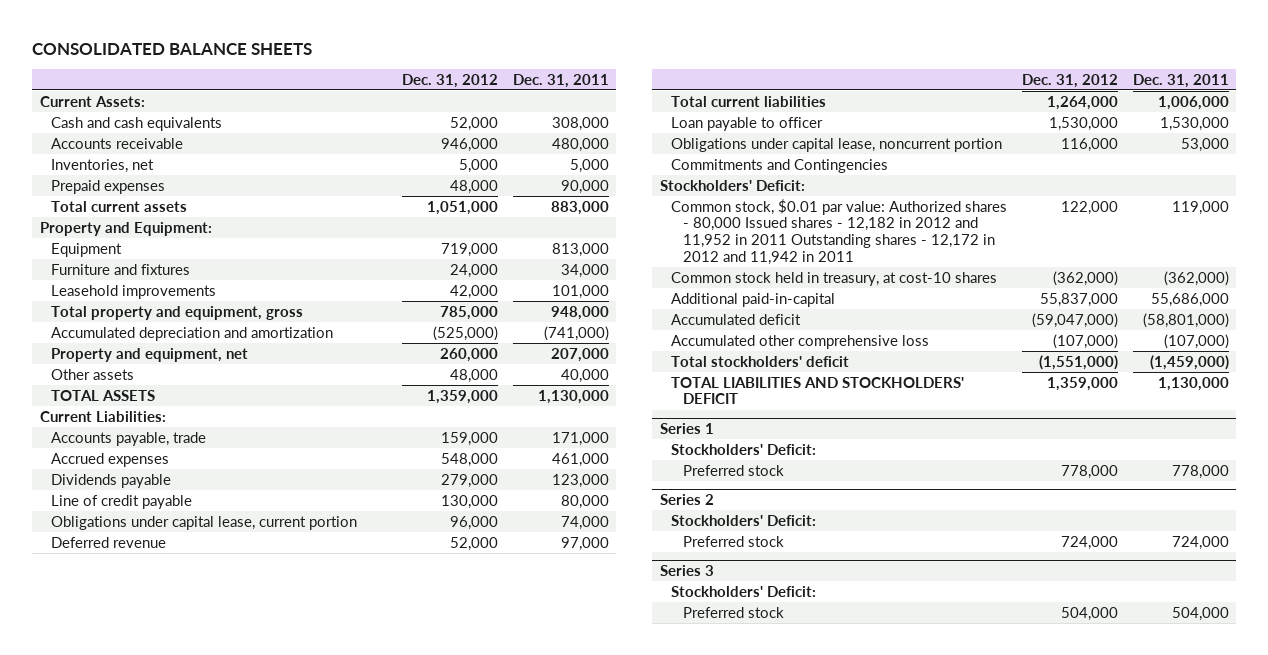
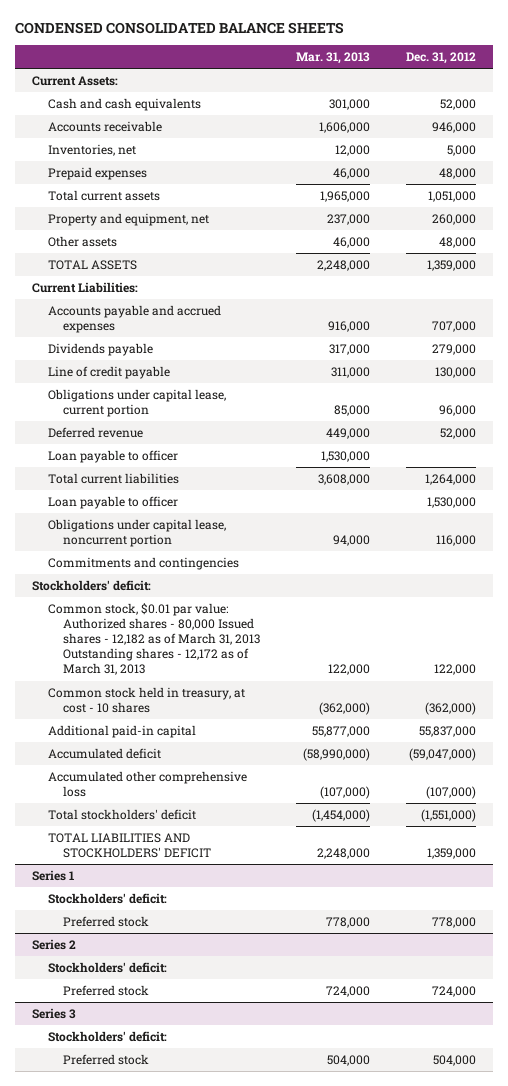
- CONSOLIDATED BALANCE SHEETS
+ CONDENSED CONSOLIDATED BALANCE SHEETS
- | Dec. 31, 2012 | Dec. 31, 2011
+ | Mar. 31, 2013 | Dec. 31, 2012
- Property and Equipment:
- Equipment | 719,000 | 813,000
- Furniture and fixtures | 24,000 | 34,000
- Leasehold improvements | 42,000 | 101,000
- Total property and equipment, gross | 785,000 | 948,000
- Accumulated depreciation and amortization | (525,000) | (741,000)
- Accounts payable, trade | 159,000 | 171,000
- Accrued expenses | 548,000 | 461,000
+ Accounts payable and accrued expenses | 916,000 | 707,000
+ Loan payable to officer | 1,530,000 |
- Commitments and Contingencies
- Stockholders' Deficit:
- Common stock, $0.01 par value: Authorized shares - 80,000 Issued shares - 12,182 in 2012 and 11,952 in 2011 Outstanding shares - 12,172 in 2012 and 11,942 in 2011 | 122,000 | 119,000
- Common stock held in treasury, at cost-10 shares | (362,000) | (362,000)
- Additional paid-in-capital | 55,837,000 | 55,686,000
+ Commitments and contingencies
+ Stockholders' deficit:
+ Common stock, $0.01 par value: Authorized shares - 80,000 Issued shares - 12,182 as of March 31, 2013 Outstanding shares - 12,172 as of March 31, 2013 | 122,000 | 122,000
+ Common stock held in treasury, at cost - 10 shares | (362,000) | (362,000)
+ Additional paid-in capital | 55,877,000 | 55,837,000
@ Series 1
- Stockholders' Deficit:
+ Stockholders' deficit:
@ Series 2
- Stockholders' Deficit:
+ Stockholders' deficit:
@ Series 3
- Stockholders' Deficit:
+ Stockholders' deficit:

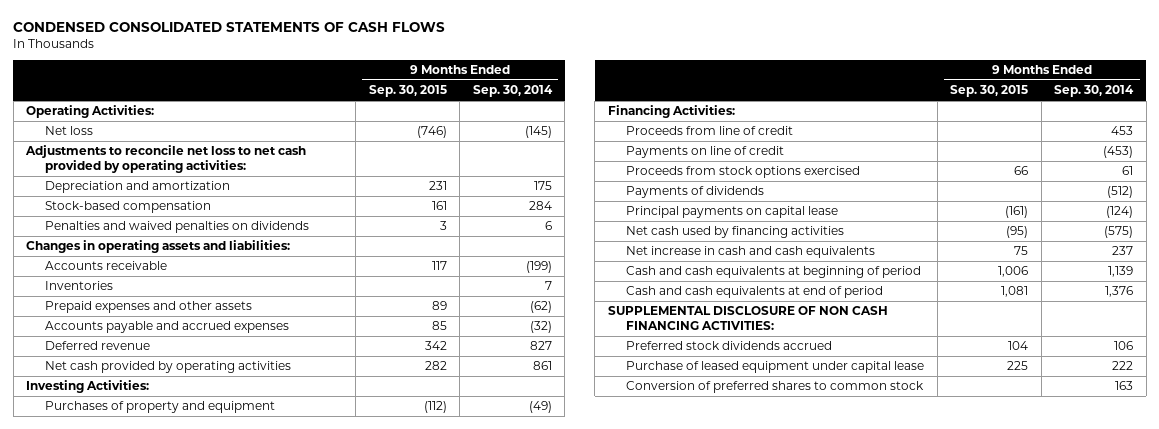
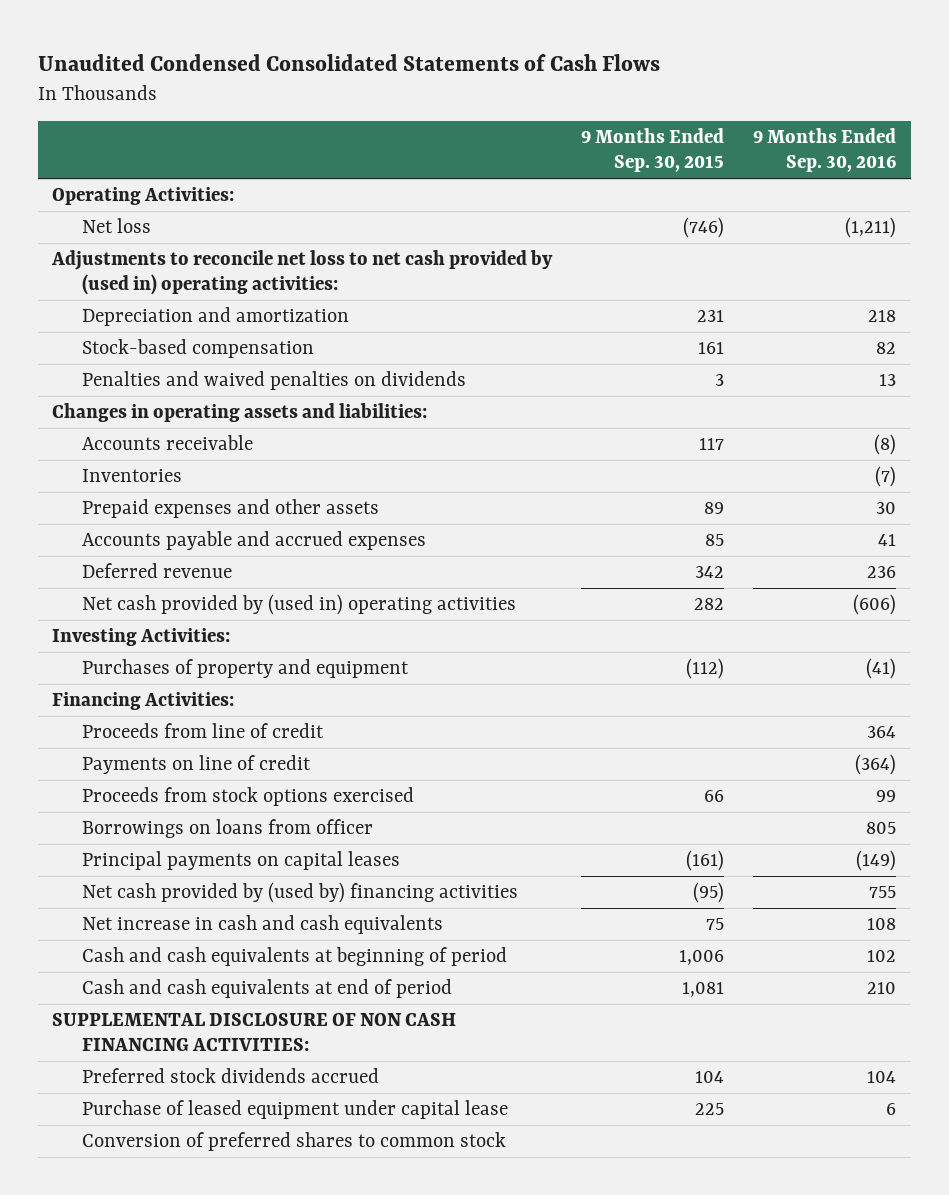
- CONDENSED CONSOLIDATED STATEMENTS OF CASH FLOWS
+ Unaudited Condensed Consolidated Statements of Cash Flows
- | 9 Months Ended Sep. 30, 2015 | 9 Months Ended Sep. 30, 2014
+ | 9 Months Ended Sep. 30, 2015 | 9 Months Ended Sep. 30, 2016
- Adjustments to reconcile net loss to net cash provided by operating activities:
+ Adjustments to reconcile net loss to net cash provided by (used in) operating activities:
- Net cash provided by operating activities | 282 | 861
+ Net cash provided by (used in) operating activities | 282 | (606)
- Payments of dividends | | (512)
- Principal payments on capital lease | (161) | (124)
- Net cash used by financing activities | (95) | (575)
+ Borrowings on loans from officer | | 805
+ Principal payments on capital leases | (161) | (149)
+ Net cash provided by (used by) financing activities | (95) | 755

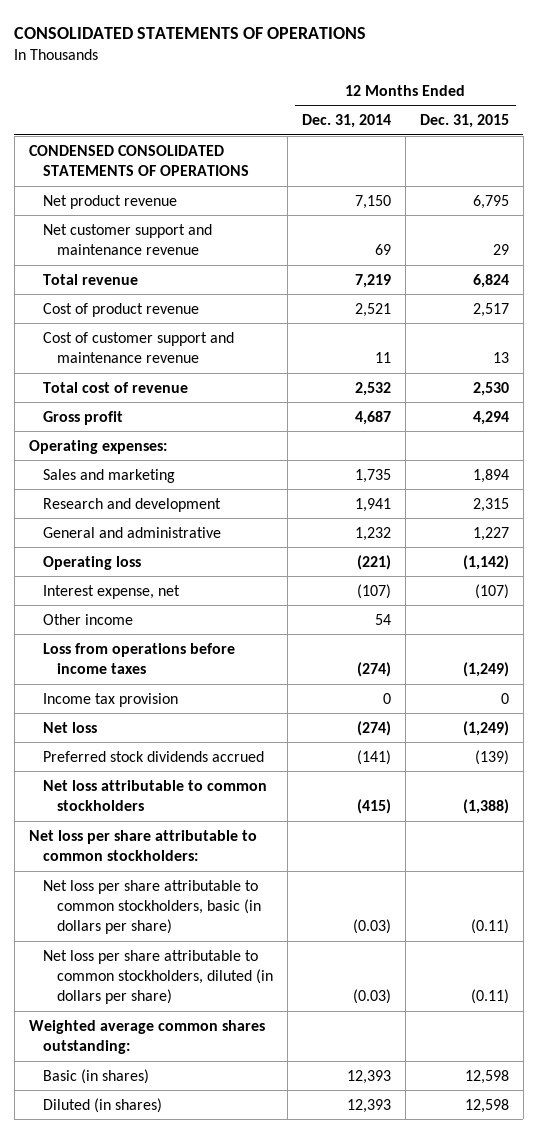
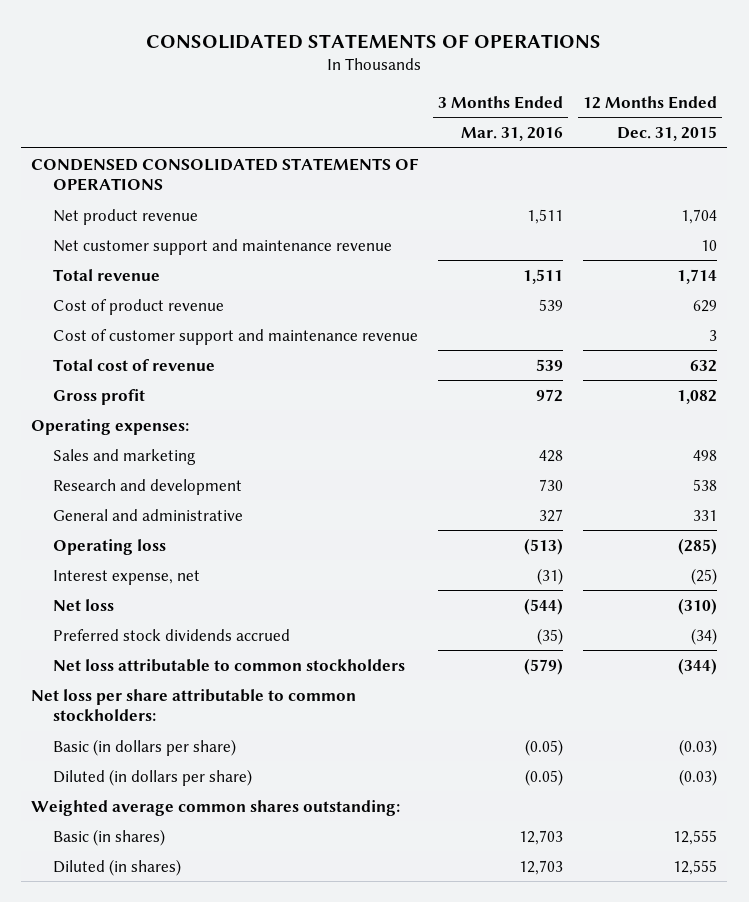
- | 12 Months Ended Dec. 31, 2014 | 12 Months Ended Dec. 31, 2015
+ | 3 Months Ended Mar. 31, 2016 | 12 Months Ended Dec. 31, 2015
- Net product revenue | 7,150 | 6,795
- Net customer support and maintenance revenue | 69 | 29
- Total revenue | 7,219 | 6,824
- Cost of product revenue | 2,521 | 2,517
- Cost of customer support and maintenance revenue | 11 | 13
- Total cost of revenue | 2,532 | 2,530
- Gross profit | 4,687 | 4,294
+ Net product revenue | 1,511 | 1,704
+ Net customer support and maintenance revenue | | 10
+ Total revenue | 1,511 | 1,714
+ Cost of product revenue | 539 | 629
+ Cost of customer support and maintenance revenue | | 3
+ Total cost of revenue | 539 | 632
+ Gross profit | 972 | 1,082
- Sales and marketing | 1,735 | 1,894
- Research and development | 1,941 | 2,315
- General and administrative | 1,232 | 1,227
- Operating loss | (221) | (1,142)
- Interest expense, net | (107) | (107)
- Other income | 54 |
- Loss from operations before income taxes | (274) | (1,249)
- Income tax provision | 0 | 0
- Net loss | (274) | (1,249)
- Preferred stock dividends accrued | (141) | (139)
- Net loss attributable to common stockholders | (415) | (1,388)
+ Sales and marketing | 428 | 498
+ Research and development | 730 | 538
+ General and administrative | 327 | 331
+ Operating loss | (513) | (285)
+ Interest expense, net | (31) | (25)
+ Net loss | (544) | (310)
+ Preferred stock dividends accrued | (35) | (34)
+ Net loss attributable to common stockholders | (579) | (344)
- Net loss per share attributable to common stockholders, basic (in dollars per share) | (0.03) | (0.11)
- Net loss per share attributable to common stockholders, diluted (in dollars per share) | (0.03) | (0.11)
+ Basic (in dollars per share) | (0.05) | (0.03)
+ Diluted (in dollars per share) | (0.05) | (0.03)
- Basic (in shares) | 12,393 | 12,598
- Diluted (in shares) | 12,393 | 12,598
+ Basic (in shares) | 12,703 | 12,555
+ Diluted (in shares) | 12,703 | 12,555

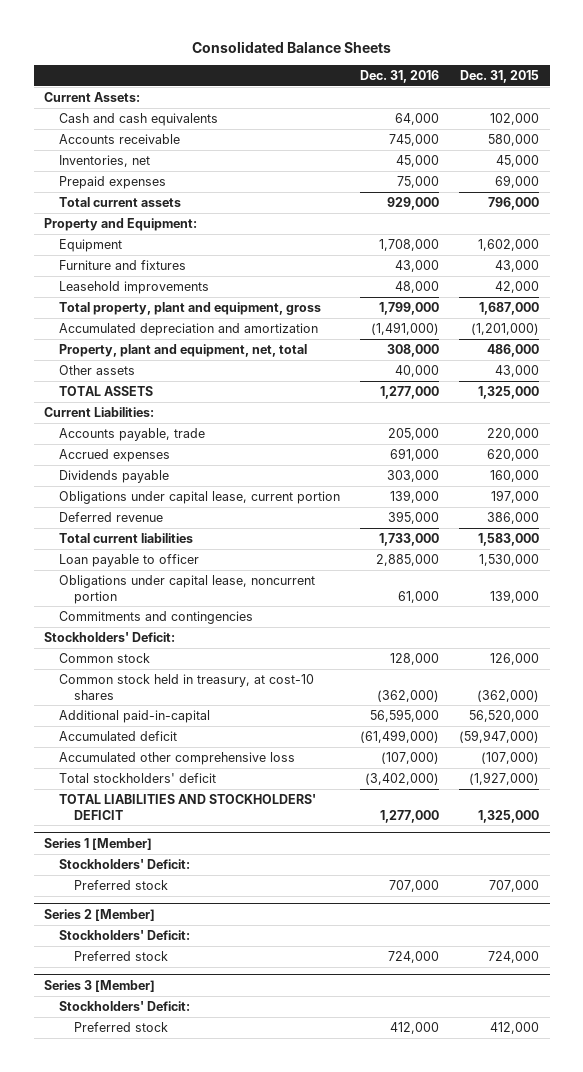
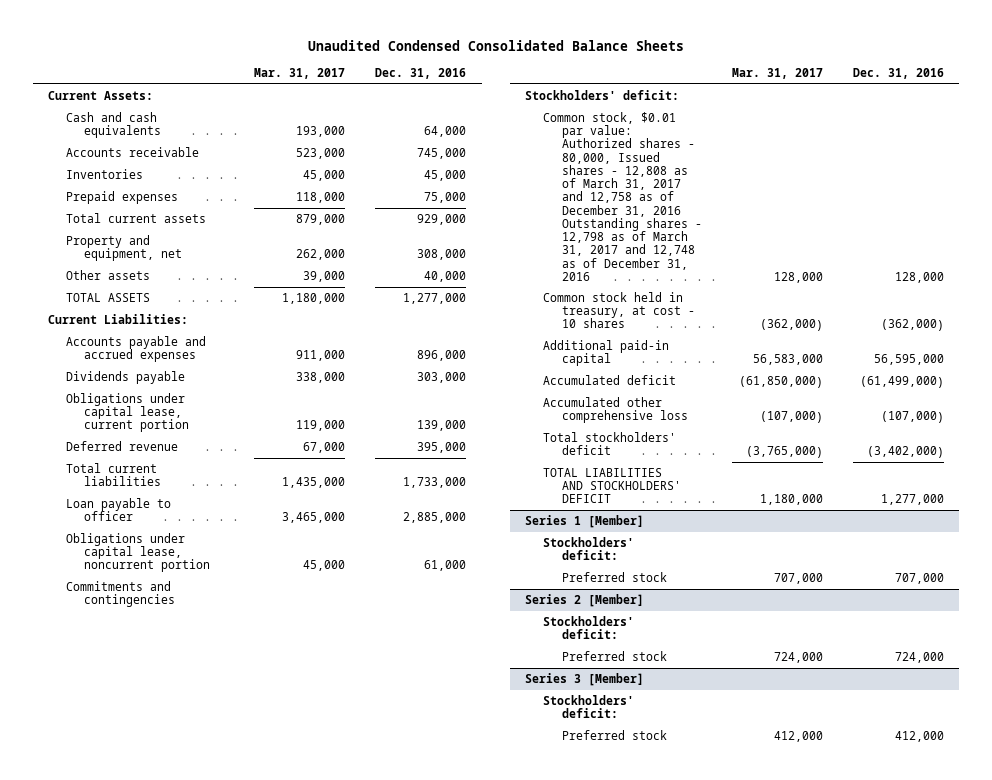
- Consolidated Balance Sheets
+ Unaudited Condensed Consolidated Balance Sheets
- | Dec. 31, 2016 | Dec. 31, 2015
+ | Mar. 31, 2017 | Dec. 31, 2016
- Inventories, net | 45,000 | 45,000
+ Inventories | 45,000 | 45,000
- Property and Equipment:
- Equipment | 1,708,000 | 1,602,000
- Furniture and fixtures | 43,000 | 43,000
- Leasehold improvements | 48,000 | 42,000
- Total property, plant and equipment, gross | 1,799,000 | 1,687,000
- Accumulated depreciation and amortization | (1,491,000) | (1,201,000)
- Property, plant and equipment, net, total | 308,000 | 486,000
+ Property and equipment, net | 262,000 | 308,000
- Accounts payable, trade | 205,000 | 220,000
- Accrued expenses | 691,000 | 620,000
+ Accounts payable and accrued expenses | 911,000 | 896,000
- Stockholders' Deficit:
- Common stock | 128,000 | 126,000
- Common stock held in treasury, at cost-10 shares | (362,000) | (362,000)
- Additional paid-in-capital | 56,595,000 | 56,520,000
+ Stockholders' deficit:
+ Common stock, $0.01 par value: Authorized shares - 80,000, Issued shares - 12,808 as of March 31, 2017 and 12,758 as of December 31, 2016 Outstanding shares - 12,798 as of March 31, 2017 and 12,748 as of December 31, 2016 | 128,000 | 128,000
+ Common stock held in treasury, at cost - 10 shares | (362,000) | (362,000)
+ Additional paid-in capital | 56,583,000 | 56,595,000
@ Series 1 [Member]
- Stockholders' Deficit:
+ Stockholders' deficit:
@ Series 2 [Member]
- Stockholders' Deficit:
+ Stockholders' deficit:
@ Series 3 [Member]
- Stockholders' Deficit:
+ Stockholders' deficit:

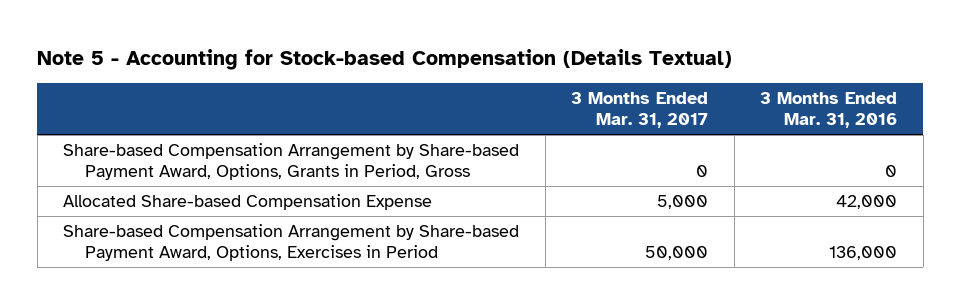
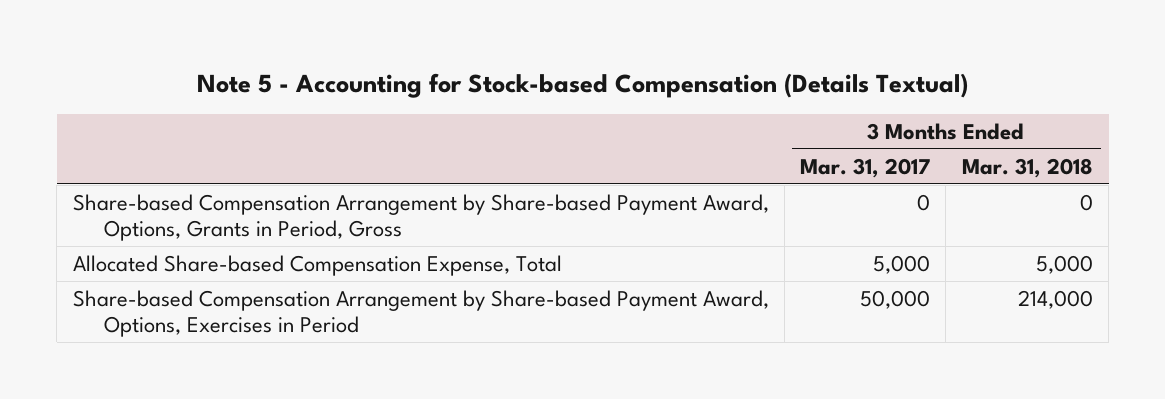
- | 3 Months Ended Mar. 31, 2017 | 3 Months Ended Mar. 31, 2016
+ | 3 Months Ended Mar. 31, 2017 | 3 Months Ended Mar. 31, 2018
- Allocated Share-based Compensation Expense | 5,000 | 42,000
+ Allocated Share-based Compensation Expense, Total | 5,000 | 5,000

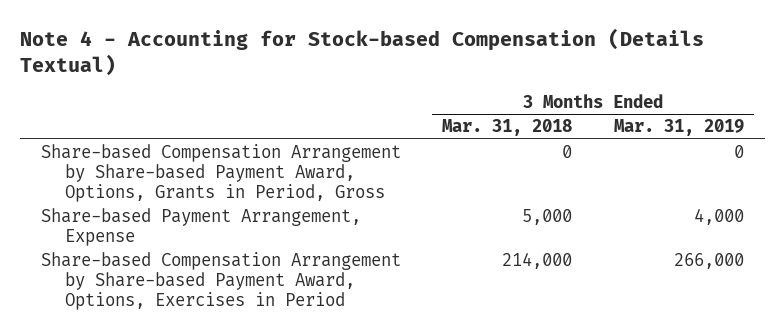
- Note 5 - Accounting for Stock-based Compensation (Details Textual)
+ Note 4 - Accounting for Stock-based Compensation (Details Textual)
- | 3 Months Ended Mar. 31, 2017 | 3 Months Ended Mar. 31, 2018
+ | 3 Months Ended Mar. 31, 2018 | 3 Months Ended Mar. 31, 2019
- Allocated Share-based Compensation Expense, Total | 5,000 | 5,000
+ Share-based Payment Arrangement, Expense | 5,000 | 4,000

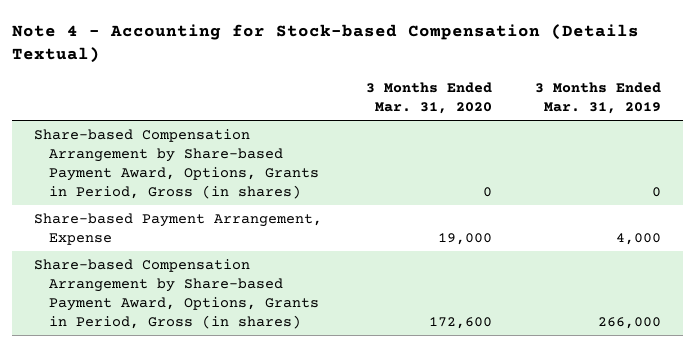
- | 3 Months Ended Mar. 31, 2018 | 3 Months Ended Mar. 31, 2019
+ | 3 Months Ended Mar. 31, 2020 | 3 Months Ended Mar. 31, 2019
- Share-based Compensation Arrangement by Share-based Payment Award, Options, Grants in Period, Gross | 0 | 0
+ Share-based Compensation Arrangement by Share-based Payment Award, Options, Grants in Period, Gross (in shares) | 0 | 0
- Share-based Compensation Arrangement by Share-based Payment Award, Options, Exercises in Period | 214,000 | 266,000
+ Share-based Compensation Arrangement by Share-based Payment Award, Options, Grants in Period, Gross (in shares) | 172,600 | 266,000

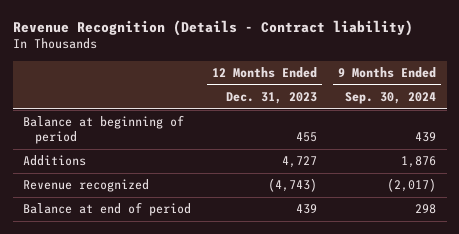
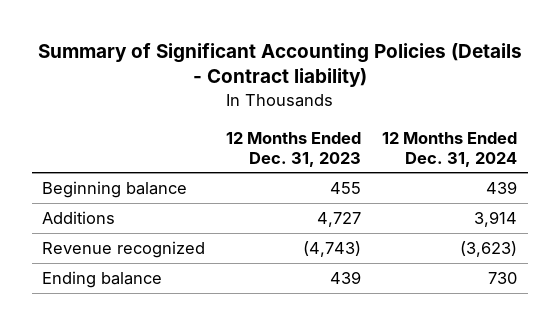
- Revenue Recognition (Details - Contract liability)
+ Summary of Significant Accounting Policies (Details - Contract liability)
- | 12 Months Ended Dec. 31, 2023 | 9 Months Ended Sep. 30, 2024
+ | 12 Months Ended Dec. 31, 2023 | 12 Months Ended Dec. 31, 2024
- Balance at beginning of period | 455 | 439
+ Beginning balance | 455 | 439
- Balance at end of period | 439 | 298
+ Ending balance | 439 | 730

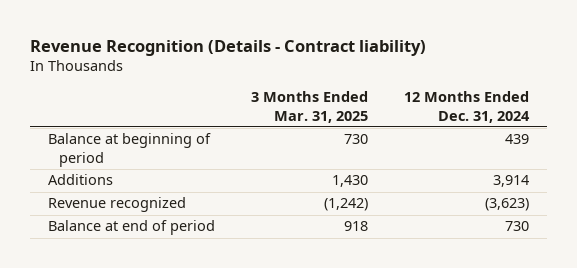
- Summary of Significant Accounting Policies (Details - Contract liability)
+ Revenue Recognition (Details - Contract liability)
- | 12 Months Ended Dec. 31, 2023 | 12 Months Ended Dec. 31, 2024
+ | 3 Months Ended Mar. 31, 2025 | 12 Months Ended Dec. 31, 2024
- Beginning balance | 455 | 439
+ Balance at beginning of period | 730 | 439
- Ending balance | 439 | 730
+ Balance at end of period | 918 | 730

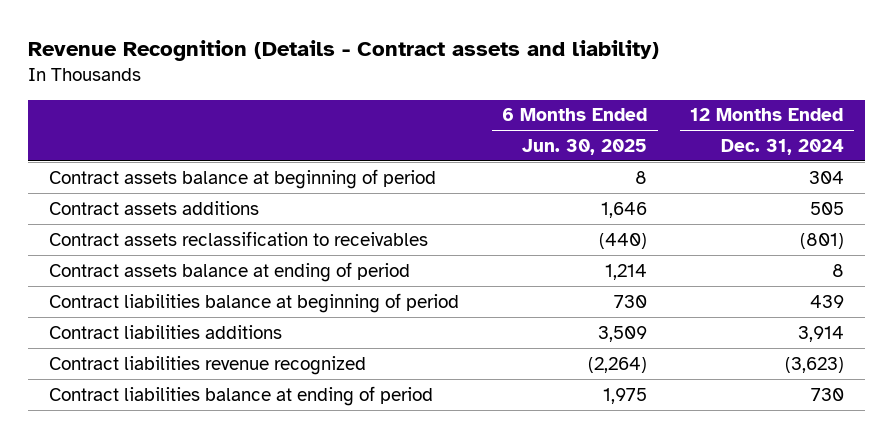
- Revenue Recognition (Details - Contract liability)
+ Revenue Recognition (Details - Contract assets and liability)
- | 3 Months Ended Mar. 31, 2025 | 12 Months Ended Dec. 31, 2024
+ | 6 Months Ended Jun. 30, 2025 | 12 Months Ended Dec. 31, 2024
- Balance at beginning of period | 730 | 439
- Additions | 1,430 | 3,914
- Revenue recognized | (1,242) | (3,623)
- Balance at end of period | 918 | 730
+ Contract assets balance at beginning of period | 8 | 304
+ Contract assets additions | 1,646 | 505
+ Contract assets reclassification to receivables | (440) | (801)
+ Contract assets balance at ending of period | 1,214 | 8
+ Contract liabilities balance at beginning of period | 730 | 439
+ Contract liabilities additions | 3,509 | 3,914
+ Contract liabilities revenue recognized | (2,264) | (3,623)
+ Contract liabilities balance at ending of period | 1,975 | 730

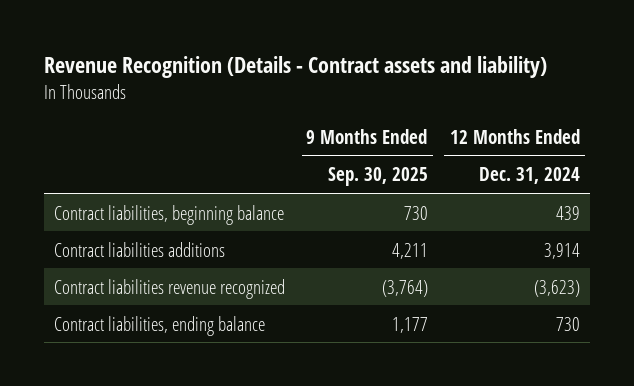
- | 6 Months Ended Jun. 30, 2025 | 12 Months Ended Dec. 31, 2024
+ | 9 Months Ended Sep. 30, 2025 | 12 Months Ended Dec. 31, 2024
- Contract assets balance at beginning of period | 8 | 304
- Contract assets additions | 1,646 | 505
- Contract assets reclassification to receivables | (440) | (801)
- Contract assets balance at ending of period | 1,214 | 8
- Contract liabilities balance at beginning of period | 730 | 439
+ Contract liabilities, beginning balance | 730 | 439
- Contract liabilities balance at ending of period | 1,975 | 730
+ Contract liabilities, ending balance | 1,177 | 730

